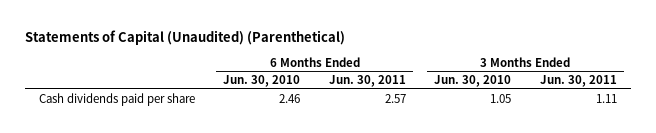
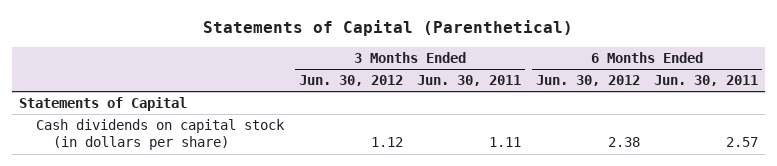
- Statements of Capital (Unaudited) (Parenthetical)
+ Statements of Capital (Parenthetical)
- | 6 Months Ended Jun. 30, 2010 | 6 Months Ended Jun. 30, 2011 | 3 Months Ended Jun. 30, 2010 | 3 Months Ended Jun. 30, 2011
+ | 3 Months Ended Jun. 30, 2012 | 3 Months Ended Jun. 30, 2011 | 6 Months Ended Jun. 30, 2012 | 6 Months Ended Jun. 30, 2011
- Cash dividends paid per share | 2.46 | 2.57 | 1.05 | 1.11
+ Statements of Capital
+ Cash dividends on capital stock (in dollars per share) | 1.12 | 1.11 | 2.38 | 2.57

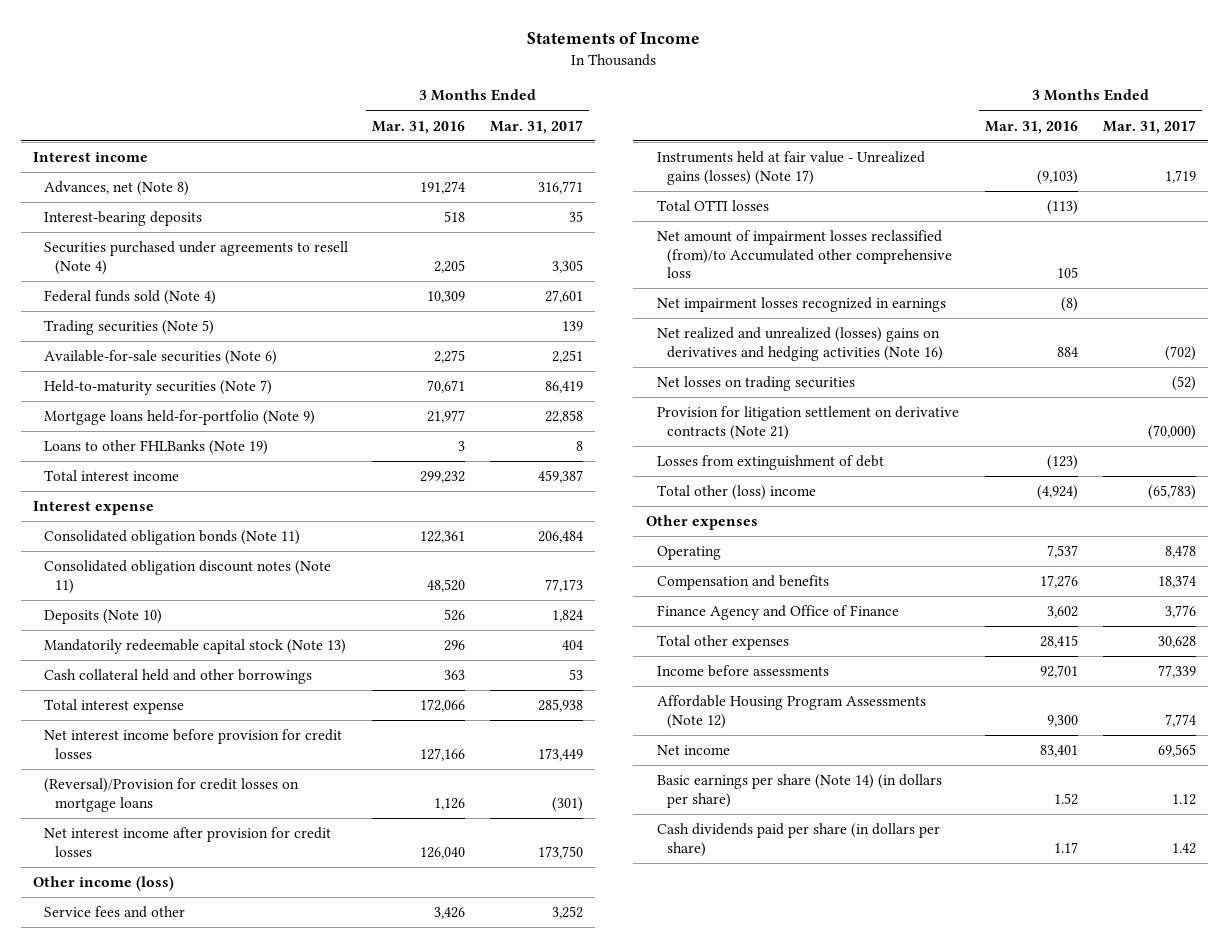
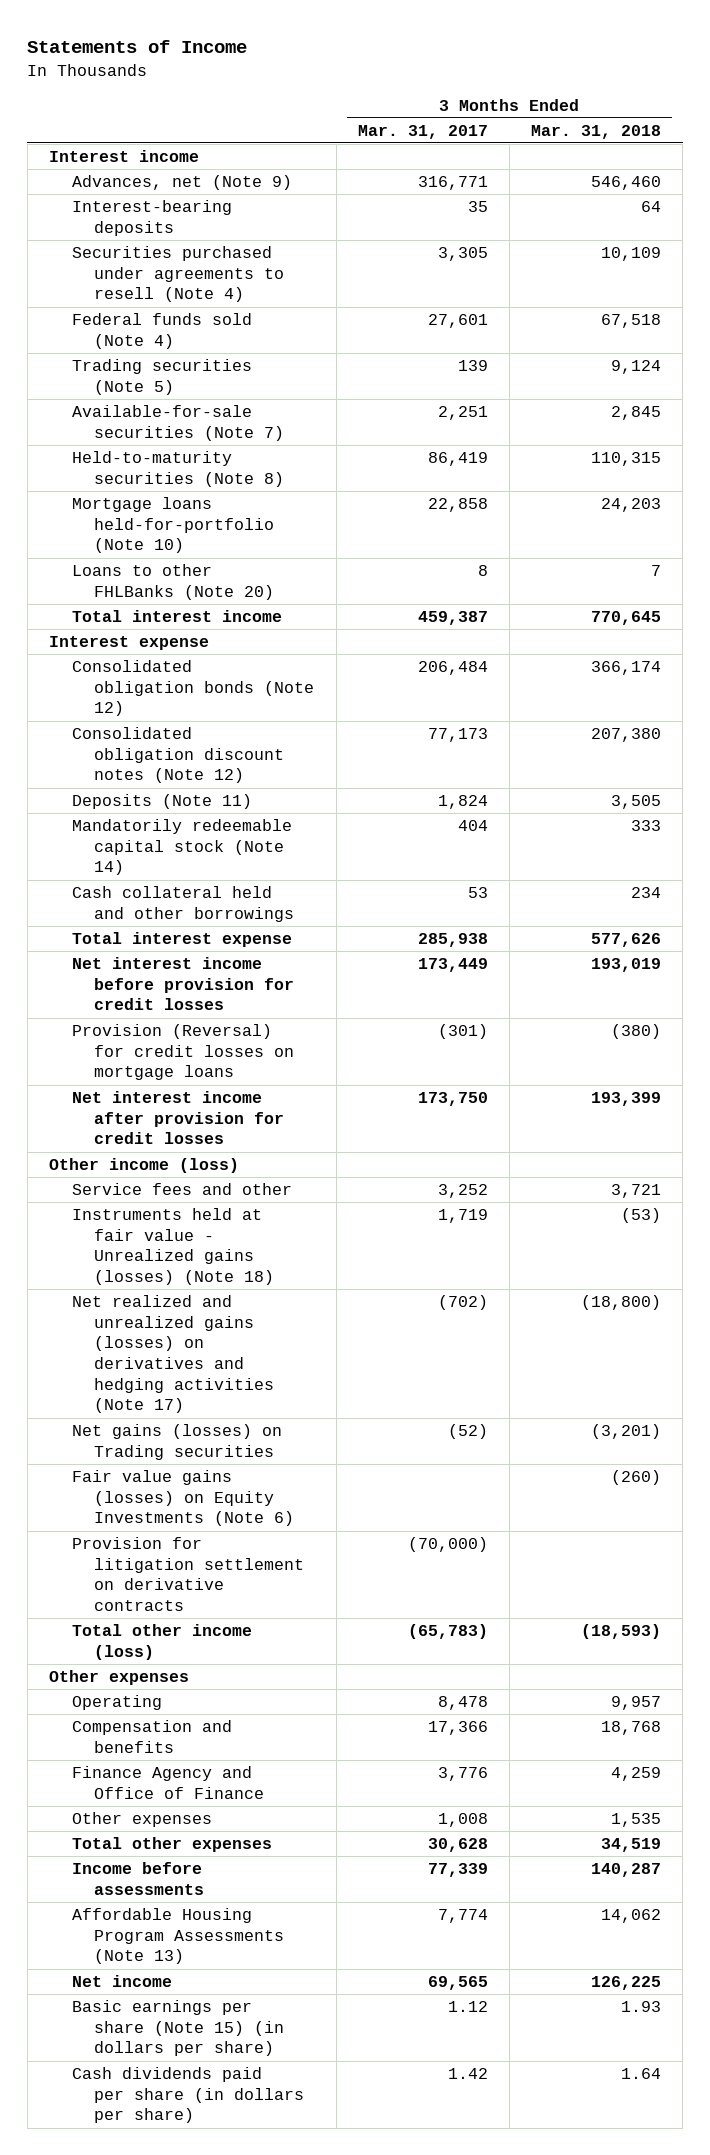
- | 3 Months Ended Mar. 31, 2016 | 3 Months Ended Mar. 31, 2017
+ | 3 Months Ended Mar. 31, 2017 | 3 Months Ended Mar. 31, 2018
- Advances, net (Note 8) | 191,274 | 316,771
+ Advances, net (Note 9) | 316,771 | 546,460
- Available-for-sale securities (Note 6) | 2,275 | 2,251
- Held-to-maturity securities (Note 7) | 70,671 | 86,419
- Mortgage loans held-for-portfolio (Note 9) | 21,977 | 22,858
- Loans to other FHLBanks (Note 19) | 3 | 8
+ Available-for-sale securities (Note 7) | 2,251 | 2,845
+ Held-to-maturity securities (Note 8) | 86,419 | 110,315
+ Mortgage loans held-for-portfolio (Note 10) | 22,858 | 24,203
+ Loans to other FHLBanks (Note 20) | 8 | 7
- Consolidated obligation bonds (Note 11) | 122,361 | 206,484
- Consolidated obligation discount notes (Note 11) | 48,520 | 77,173
- Deposits (Note 10) | 526 | 1,824
- Mandatorily redeemable capital stock (Note 13) | 296 | 404
+ Consolidated obligation bonds (Note 12) | 206,484 | 366,174
+ Consolidated obligation discount notes (Note 12) | 77,173 | 207,380
+ Deposits (Note 11) | 1,824 | 3,505
+ Mandatorily redeemable capital stock (Note 14) | 404 | 333
- (Reversal)/Provision for credit losses on mortgage loans | 1,126 | (301)
+ Provision (Reversal) for credit losses on mortgage loans | (301) | (380)
- Instruments held at fair value - Unrealized gains (losses) (Note 17) | (9,103) | 1,719
- Total OTTI losses | (113) |
- Net amount of impairment losses reclassified (from)/to Accumulated other comprehensive loss | 105 |
- Net impairment losses recognized in earnings | (8) |
- Net realized and unrealized (losses) gains on derivatives and hedging activities (Note 16) | 884 | (702)
- Net losses on trading securities | | (52)
- Provision for litigation settlement on derivative contracts (Note 21) | | (70,000)
- Losses from extinguishment of debt | (123) |
- Total other (loss) income | (4,924) | (65,783)
+ Instruments held at fair value - Unrealized gains (losses) (Note 18) | 1,719 | (53)
+ Net realized and unrealized gains (losses) on derivatives and hedging activities (Note 17) | (702) | (18,800)
+ Net gains (losses) on Trading securities | (52) | (3,201)
+ Fair value gains (losses) on Equity Investments (Note 6) | | (260)
+ Provision for litigation settlement on derivative contracts | (70,000) |
+ Total other income (loss) | (65,783) | (18,593)
- Compensation and benefits | 17,276 | 18,374
+ Compensation and benefits | 17,366 | 18,768
+ Other expenses | 1,008 | 1,535
- Affordable Housing Program Assessments (Note 12) | 9,300 | 7,774
+ Affordable Housing Program Assessments (Note 13) | 7,774 | 14,062
- Basic earnings per share (Note 14) (in dollars per share) | 1.52 | 1.12
+ Basic earnings per share (Note 15) (in dollars per share) | 1.12 | 1.93

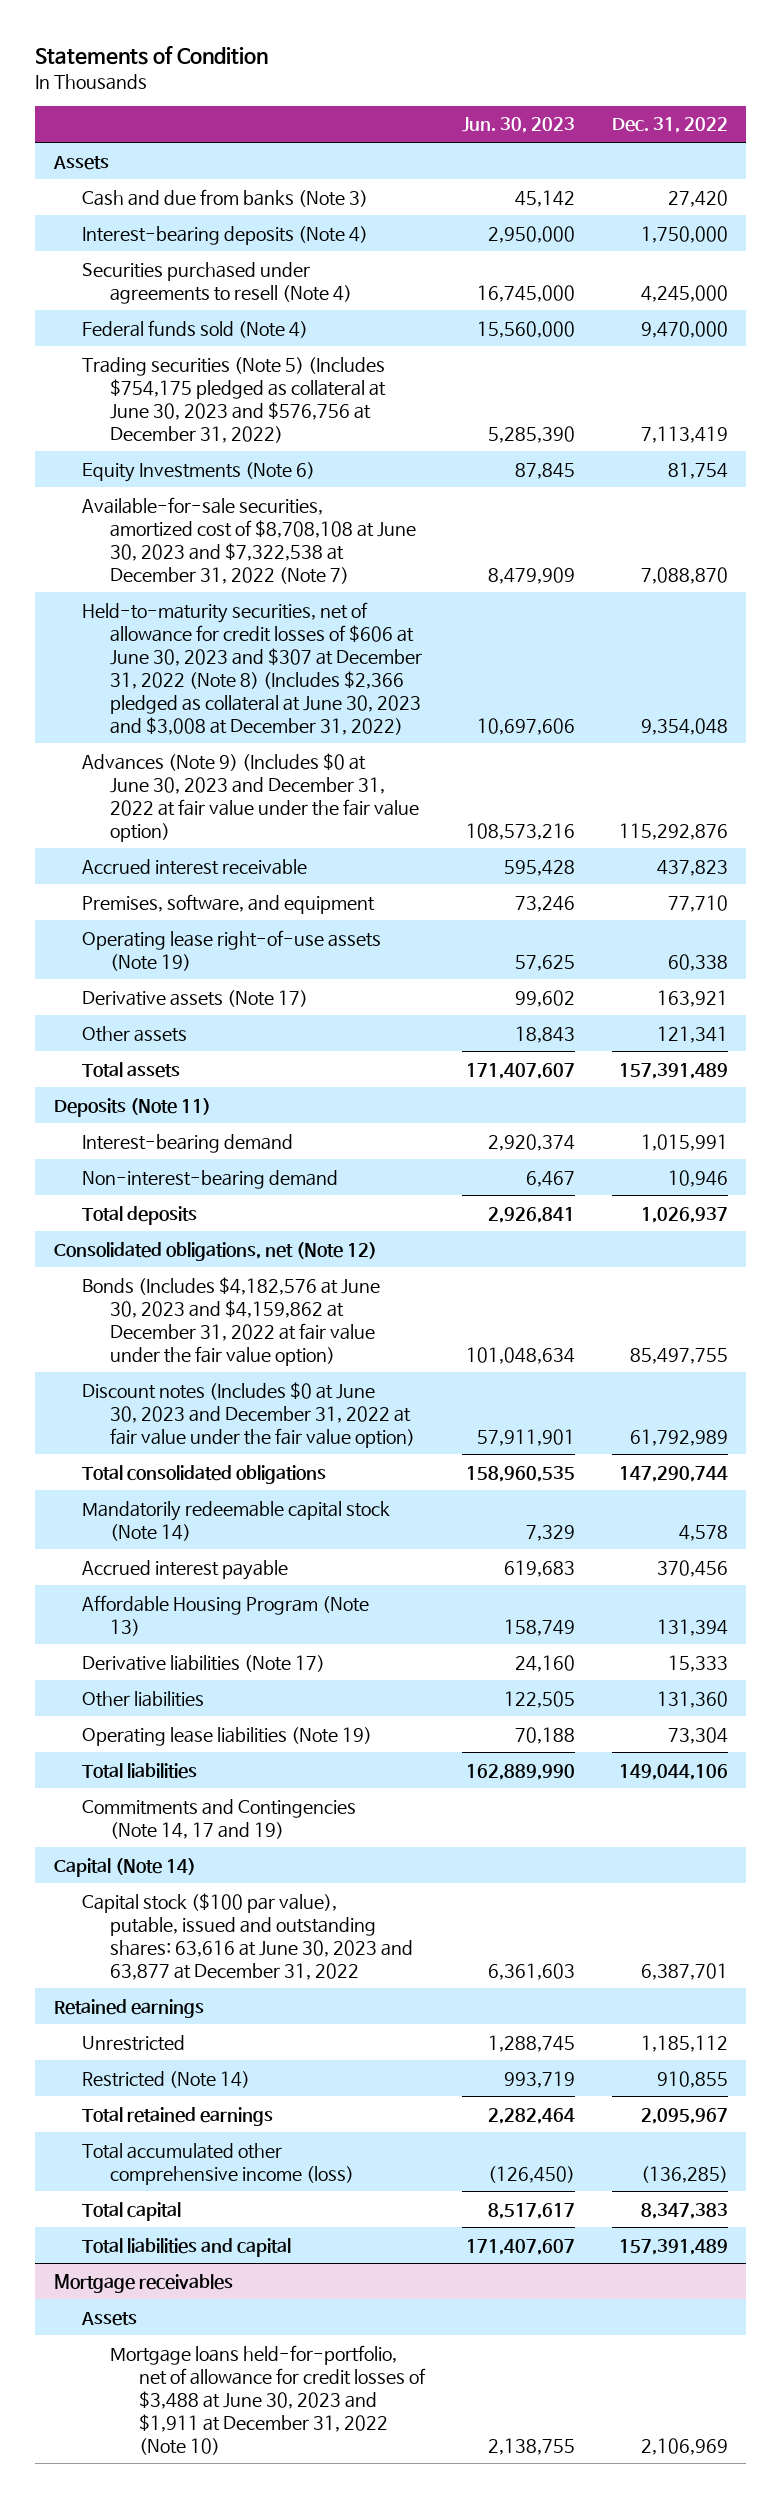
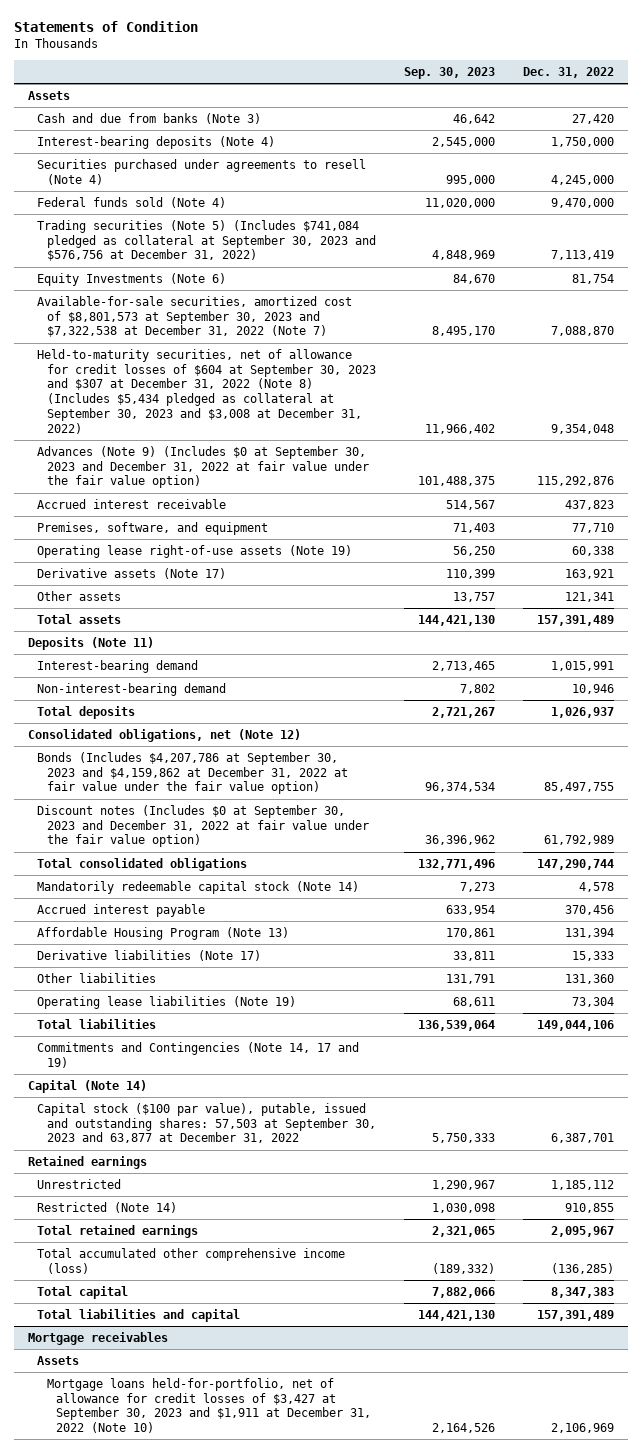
- | Jun. 30, 2023 | Dec. 31, 2022
+ | Sep. 30, 2023 | Dec. 31, 2022
- Trading securities (Note 5) (Includes $754,175 pledged as collateral at June 30, 2023 and $576,756 at December 31, 2022) | 5,285,390 | 7,113,419
+ Trading securities (Note 5) (Includes $741,084 pledged as collateral at September 30, 2023 and $576,756 at December 31, 2022) | 4,848,969 | 7,113,419
- Available-for-sale securities, amortized cost of $8,708,108 at June 30, 2023 and $7,322,538 at December 31, 2022 (Note 7) | 8,479,909 | 7,088,870
- Held-to-maturity securities, net of allowance for credit losses of $606 at June 30, 2023 and $307 at December 31, 2022 (Note 8) (Includes $2,366 pledged as collateral at June 30, 2023 and $3,008 at December 31, 2022) | 10,697,606 | 9,354,048
- Advances (Note 9) (Includes $0 at June 30, 2023 and December 31, 2022 at fair value under the fair value option) | 108,573,216 | 115,292,876
+ Available-for-sale securities, amortized cost of $8,801,573 at September 30, 2023 and $7,322,538 at December 31, 2022 (Note 7) | 8,495,170 | 7,088,870
+ Held-to-maturity securities, net of allowance for credit losses of $604 at September 30, 2023 and $307 at December 31, 2022 (Note 8) (Includes $5,434 pledged as collateral at September 30, 2023 and $3,008 at December 31, 2022) | 11,966,402 | 9,354,048
+ Advances (Note 9) (Includes $0 at September 30, 2023 and December 31, 2022 at fair value under the fair value option) | 101,488,375 | 115,292,876
- Bonds (Includes $4,182,576 at June 30, 2023 and $4,159,862 at December 31, 2022 at fair value under the fair value option) | 101,048,634 | 85,497,755
- Discount notes (Includes $0 at June 30, 2023 and December 31, 2022 at fair value under the fair value option) | 57,911,901 | 61,792,989
+ Bonds (Includes $4,207,786 at September 30, 2023 and $4,159,862 at December 31, 2022 at fair value under the fair value option) | 96,374,534 | 85,497,755
+ Discount notes (Includes $0 at September 30, 2023 and December 31, 2022 at fair value under the fair value option) | 36,396,962 | 61,792,989
- Capital stock ($100 par value), putable, issued and outstanding shares: 63,616 at June 30, 2023 and 63,877 at December 31, 2022 | 6,361,603 | 6,387,701
+ Capital stock ($100 par value), putable, issued and outstanding shares: 57,503 at September 30, 2023 and 63,877 at December 31, 2022 | 5,750,333 | 6,387,701
@ Mortgage receivables
- Mortgage loans held-for-portfolio, net of allowance for credit losses of $3,488 at June 30, 2023 and $1,911 at December 31, 2022 (Note 10) | 2,138,755 | 2,106,969
+ Mortgage loans held-for-portfolio, net of allowance for credit losses of $3,427 at September 30, 2023 and $1,911 at December 31, 2022 (Note 10) | 2,164,526 | 2,106,969

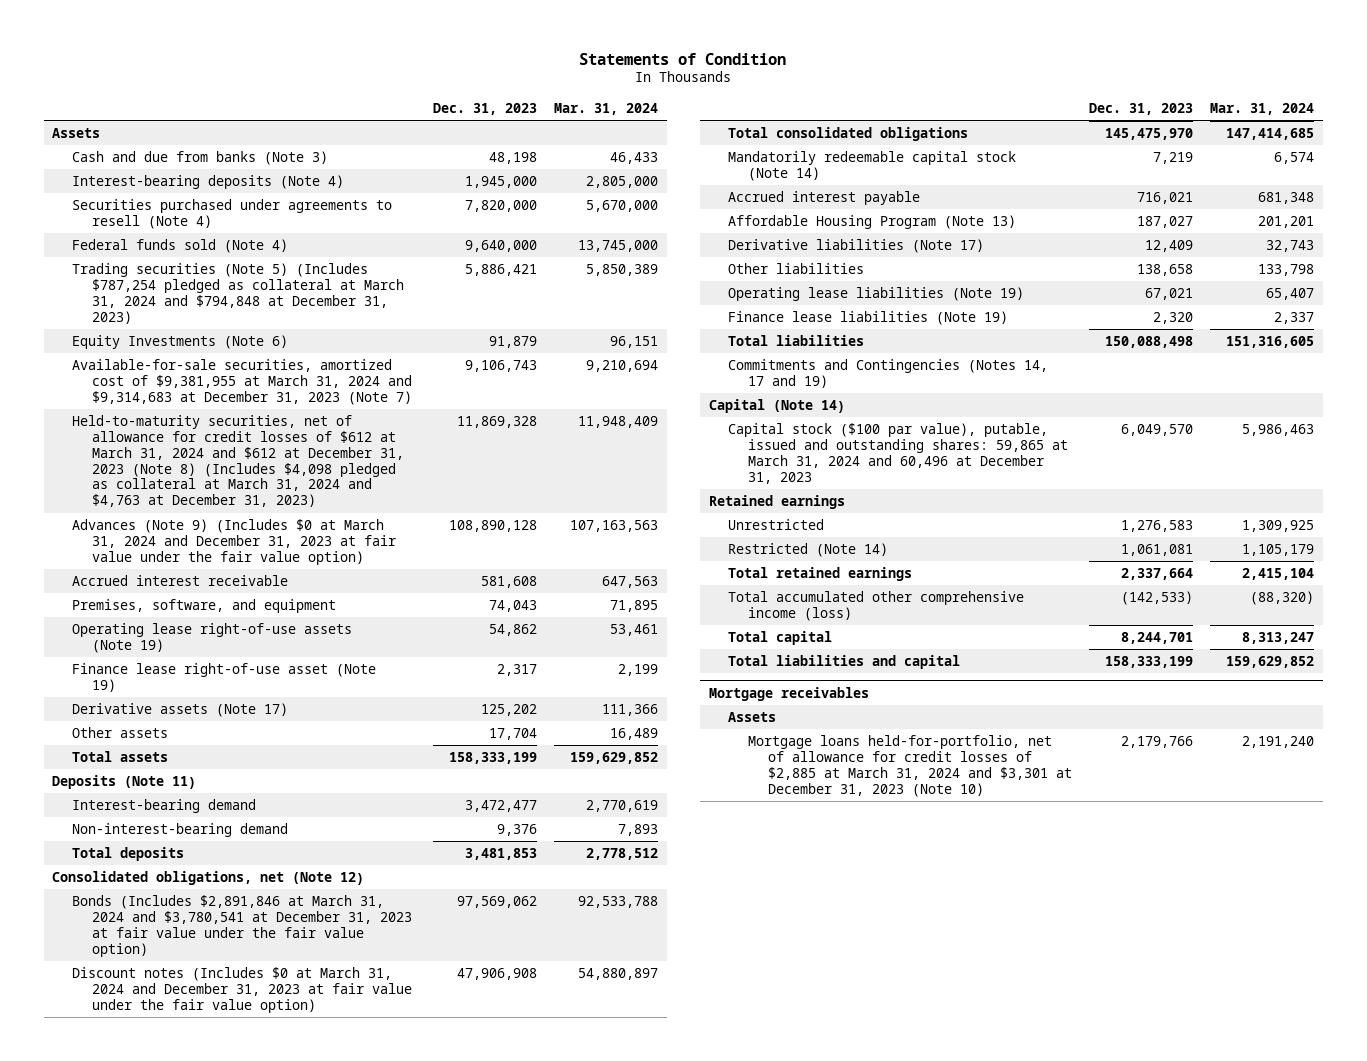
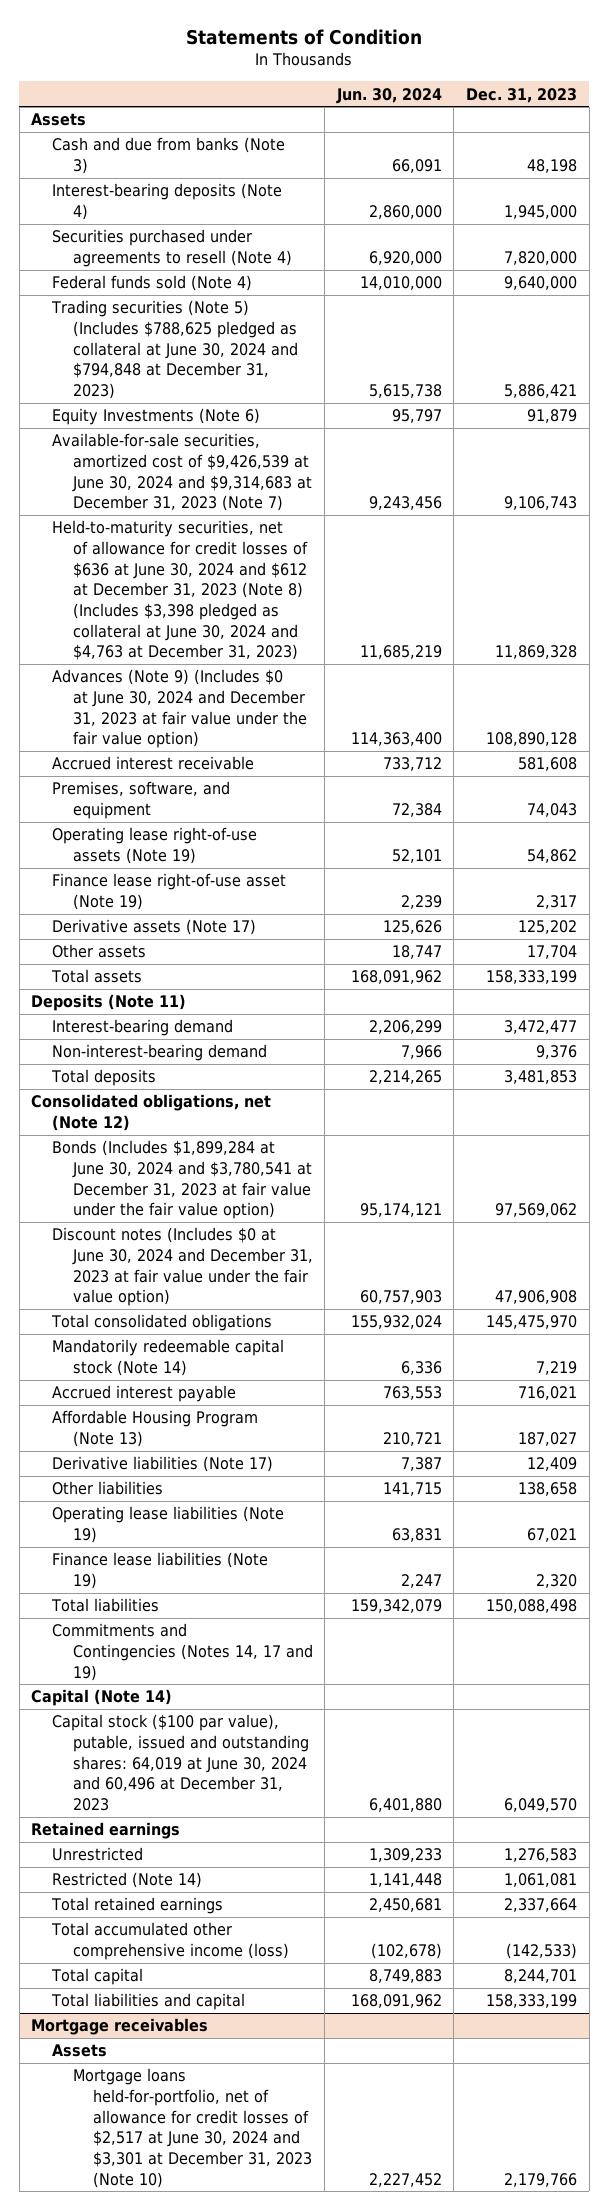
- | Dec. 31, 2023 | Mar. 31, 2024
+ | Jun. 30, 2024 | Dec. 31, 2023
- Trading securities (Note 5) (Includes $787,254 pledged as collateral at March 31, 2024 and $794,848 at December 31, 2023) | 5,886,421 | 5,850,389
+ Trading securities (Note 5) (Includes $788,625 pledged as collateral at June 30, 2024 and $794,848 at December 31, 2023) | 5,615,738 | 5,886,421
- Available-for-sale securities, amortized cost of $9,381,955 at March 31, 2024 and $9,314,683 at December 31, 2023 (Note 7) | 9,106,743 | 9,210,694
- Held-to-maturity securities, net of allowance for credit losses of $612 at March 31, 2024 and $612 at December 31, 2023 (Note 8) (Includes $4,098 pledged as collateral at March 31, 2024 and $4,763 at December 31, 2023) | 11,869,328 | 11,948,409
- Advances (Note 9) (Includes $0 at March 31, 2024 and December 31, 2023 at fair value under the fair value option) | 108,890,128 | 107,163,563
+ Available-for-sale securities, amortized cost of $9,426,539 at June 30, 2024 and $9,314,683 at December 31, 2023 (Note 7) | 9,243,456 | 9,106,743
+ Held-to-maturity securities, net of allowance for credit losses of $636 at June 30, 2024 and $612 at December 31, 2023 (Note 8) (Includes $3,398 pledged as collateral at June 30, 2024 and $4,763 at December 31, 2023) | 11,685,219 | 11,869,328
+ Advances (Note 9) (Includes $0 at June 30, 2024 and December 31, 2023 at fair value under the fair value option) | 114,363,400 | 108,890,128
- Bonds (Includes $2,891,846 at March 31, 2024 and $3,780,541 at December 31, 2023 at fair value under the fair value option) | 97,569,062 | 92,533,788
- Discount notes (Includes $0 at March 31, 2024 and December 31, 2023 at fair value under the fair value option) | 47,906,908 | 54,880,897
+ Bonds (Includes $1,899,284 at June 30, 2024 and $3,780,541 at December 31, 2023 at fair value under the fair value option) | 95,174,121 | 97,569,062
+ Discount notes (Includes $0 at June 30, 2024 and December 31, 2023 at fair value under the fair value option) | 60,757,903 | 47,906,908
- Capital stock ($100 par value), putable, issued and outstanding shares: 59,865 at March 31, 2024 and 60,496 at December 31, 2023 | 6,049,570 | 5,986,463
+ Capital stock ($100 par value), putable, issued and outstanding shares: 64,019 at June 30, 2024 and 60,496 at December 31, 2023 | 6,401,880 | 6,049,570
@ Mortgage receivables
- Mortgage loans held-for-portfolio, net of allowance for credit losses of $2,885 at March 31, 2024 and $3,301 at December 31, 2023 (Note 10) | 2,179,766 | 2,191,240
+ Mortgage loans held-for-portfolio, net of allowance for credit losses of $2,517 at June 30, 2024 and $3,301 at December 31, 2023 (Note 10) | 2,227,452 | 2,179,766

